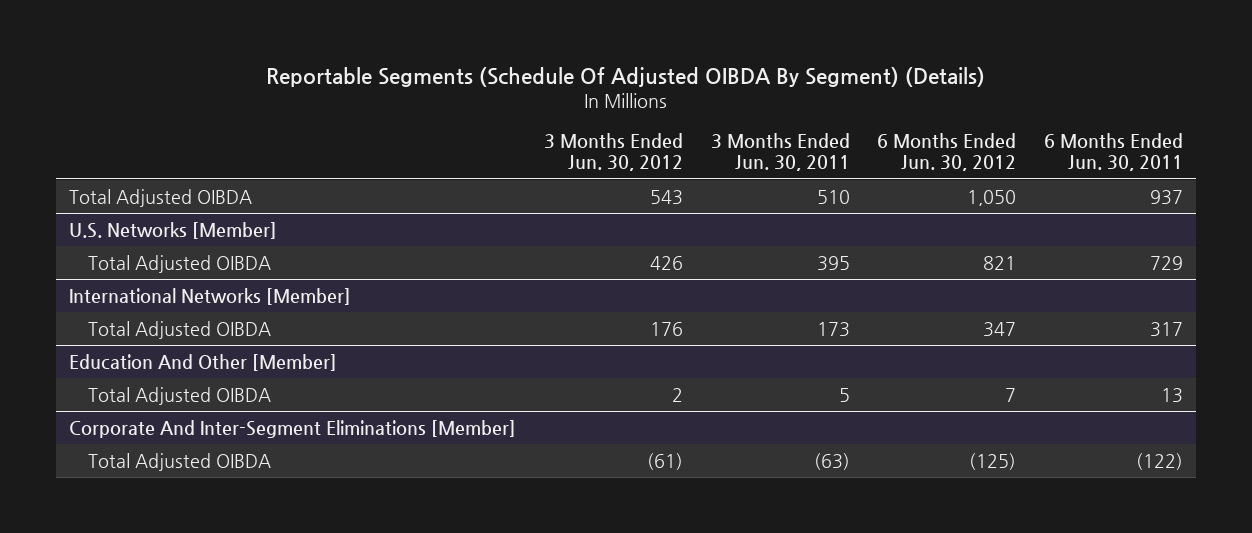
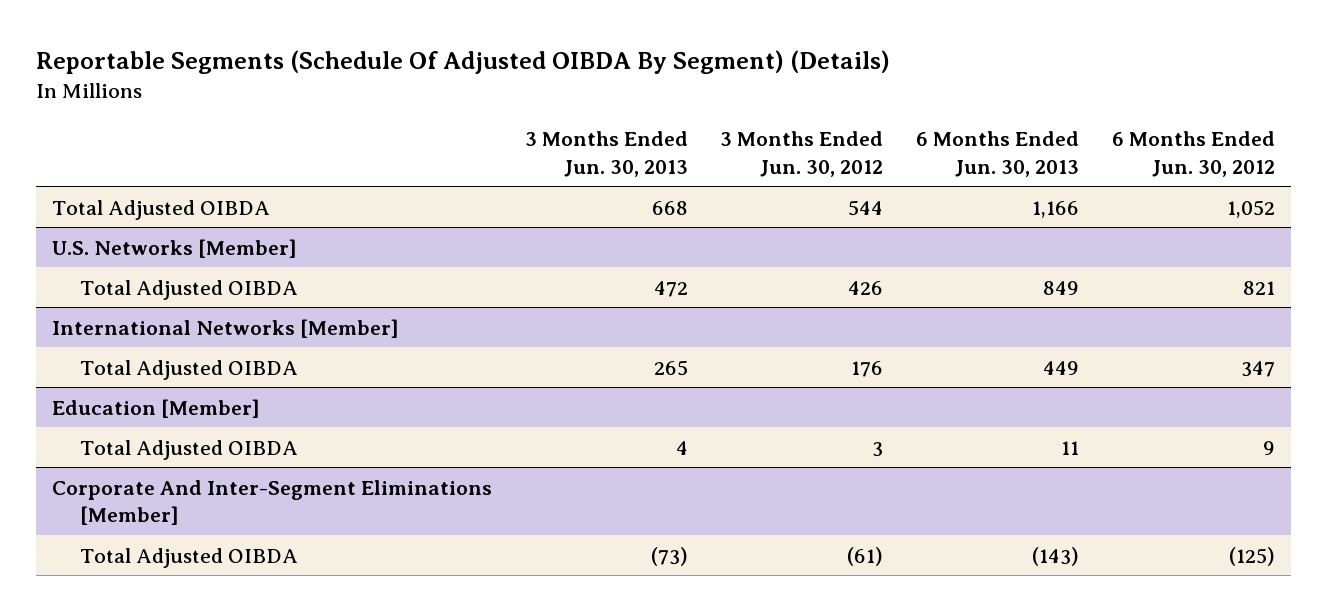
- | 3 Months Ended Jun. 30, 2012 | 3 Months Ended Jun. 30, 2011 | 6 Months Ended Jun. 30, 2012 | 6 Months Ended Jun. 30, 2011
+ | 3 Months Ended Jun. 30, 2013 | 3 Months Ended Jun. 30, 2012 | 6 Months Ended Jun. 30, 2013 | 6 Months Ended Jun. 30, 2012
- Total Adjusted OIBDA | 543 | 510 | 1,050 | 937
+ Total Adjusted OIBDA | 668 | 544 | 1,166 | 1,052
- Education And Other [Member]
- Total Adjusted OIBDA | 2 | 5 | 7 | 13
+ Education [Member]
+ Total Adjusted OIBDA | 4 | 3 | 11 | 9

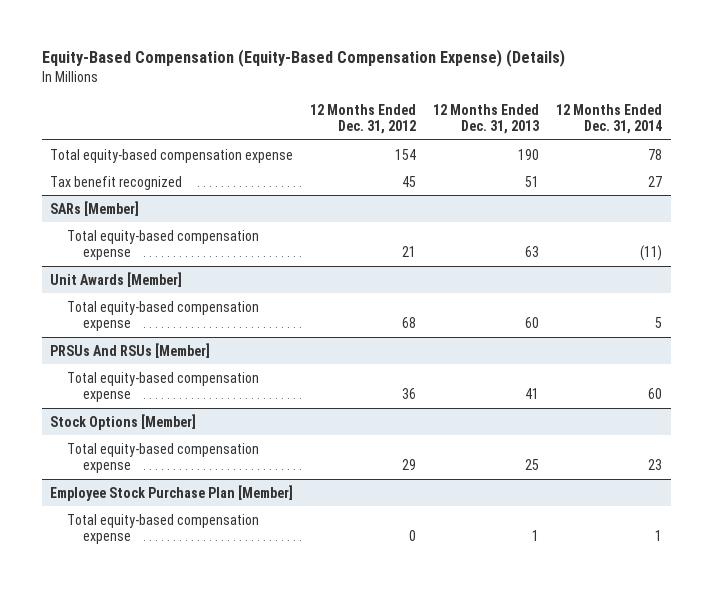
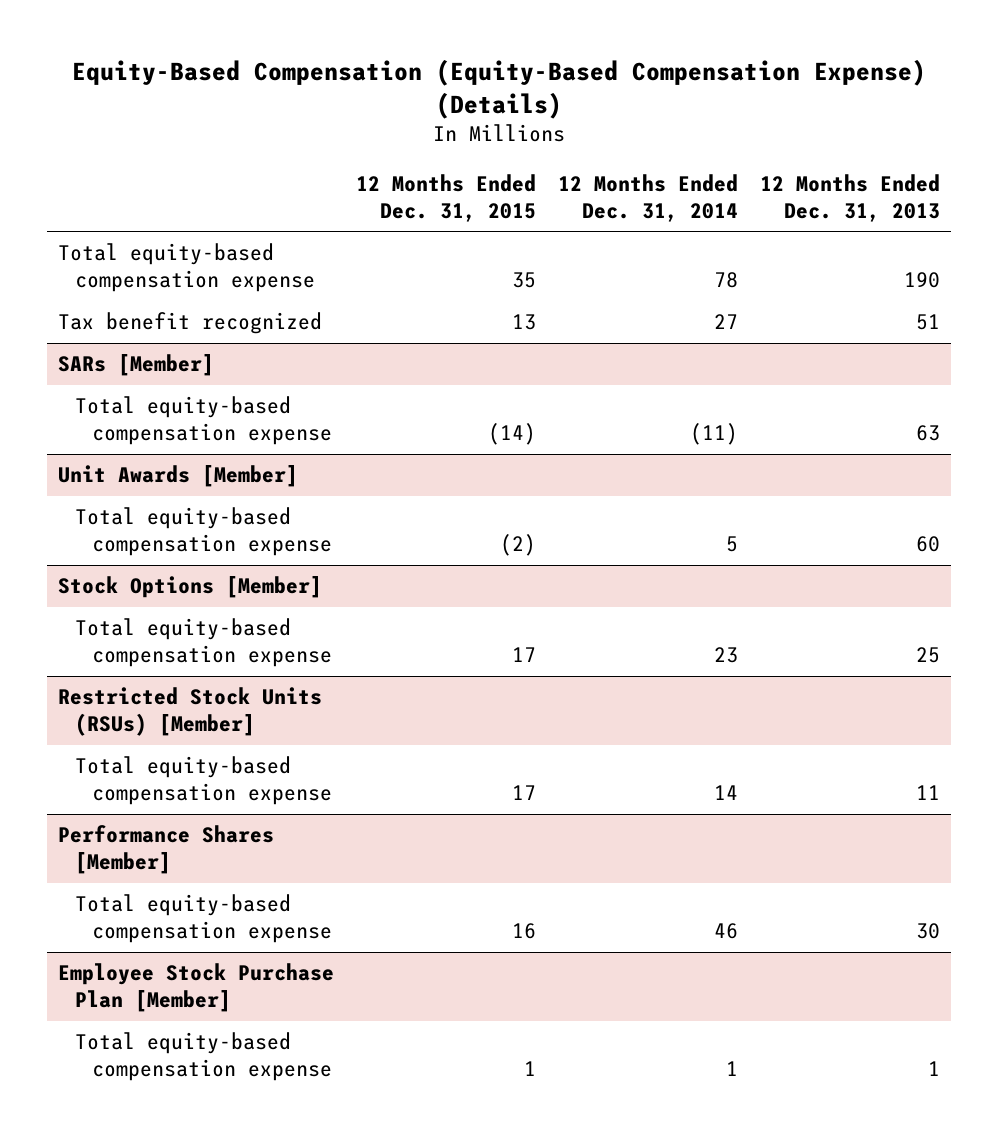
- | 12 Months Ended Dec. 31, 2012 | 12 Months Ended Dec. 31, 2013 | 12 Months Ended Dec. 31, 2014
+ | 12 Months Ended Dec. 31, 2015 | 12 Months Ended Dec. 31, 2014 | 12 Months Ended Dec. 31, 2013
- PRSUs And RSUs [Member]
- Total equity-based compensation expense | 36 | 41 | 60
+ Restricted Stock Units (RSUs) [Member]
+ Total equity-based compensation expense | 17 | 14 | 11
+ Performance Shares [Member]
+ Total equity-based compensation expense | 16 | 46 | 30

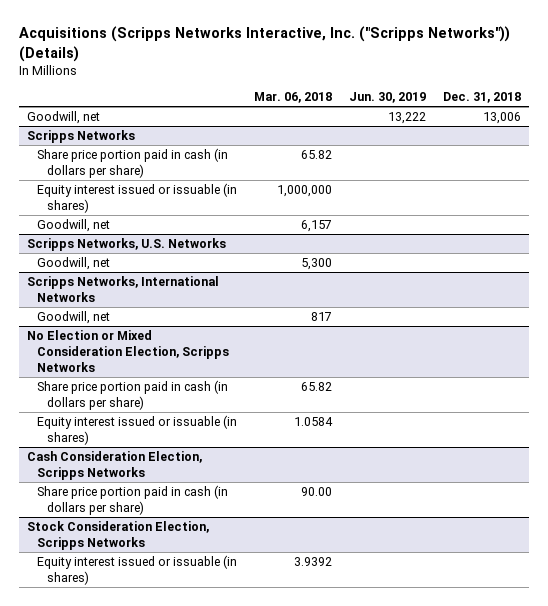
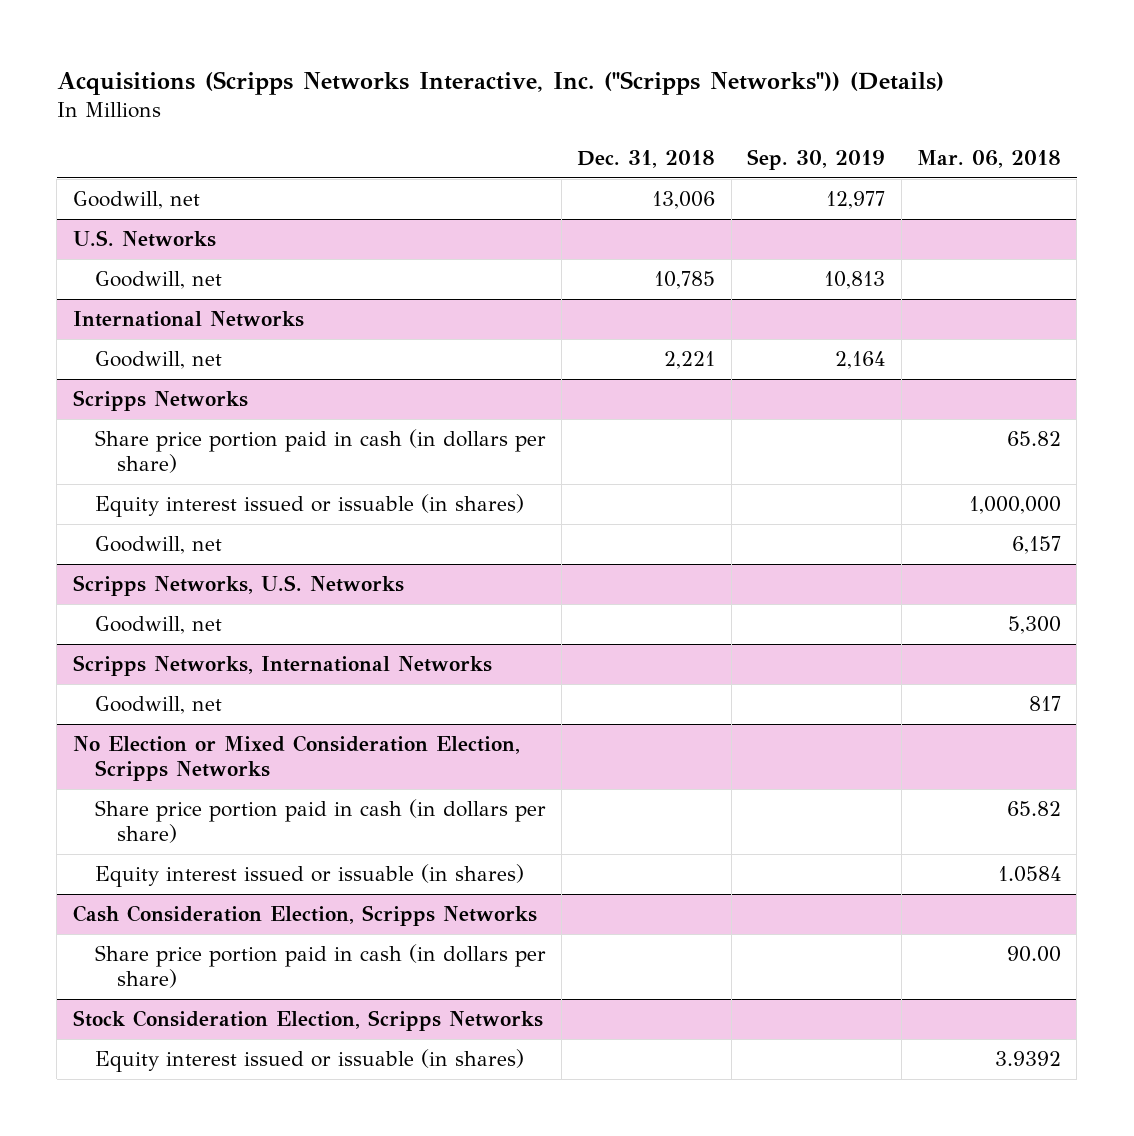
- | Mar. 06, 2018 | Jun. 30, 2019 | Dec. 31, 2018
+ | Dec. 31, 2018 | Sep. 30, 2019 | Mar. 06, 2018
+ U.S. Networks
+ Goodwill, net | 10,785 | 10,813 |
+ International Networks
+ Goodwill, net | 2,221 | 2,164 |

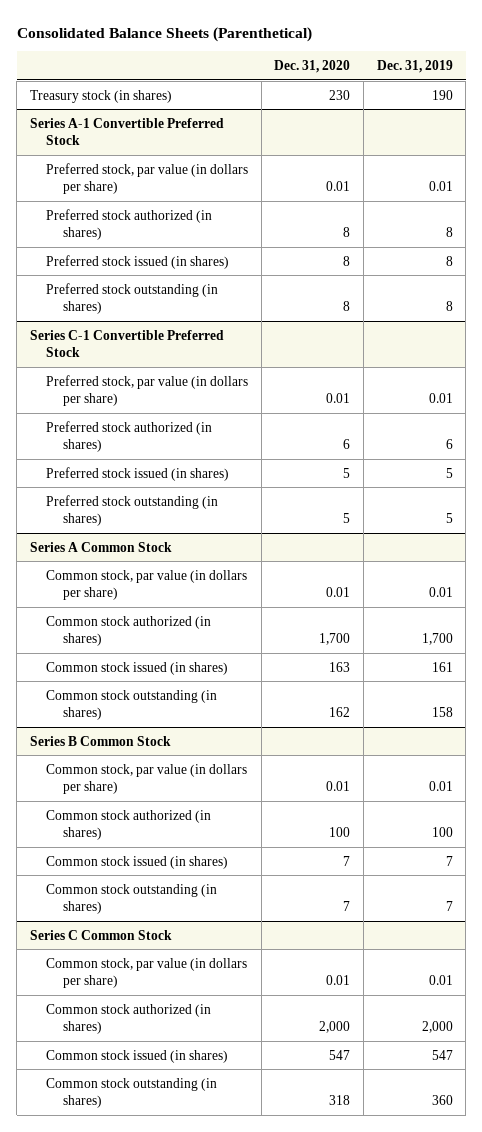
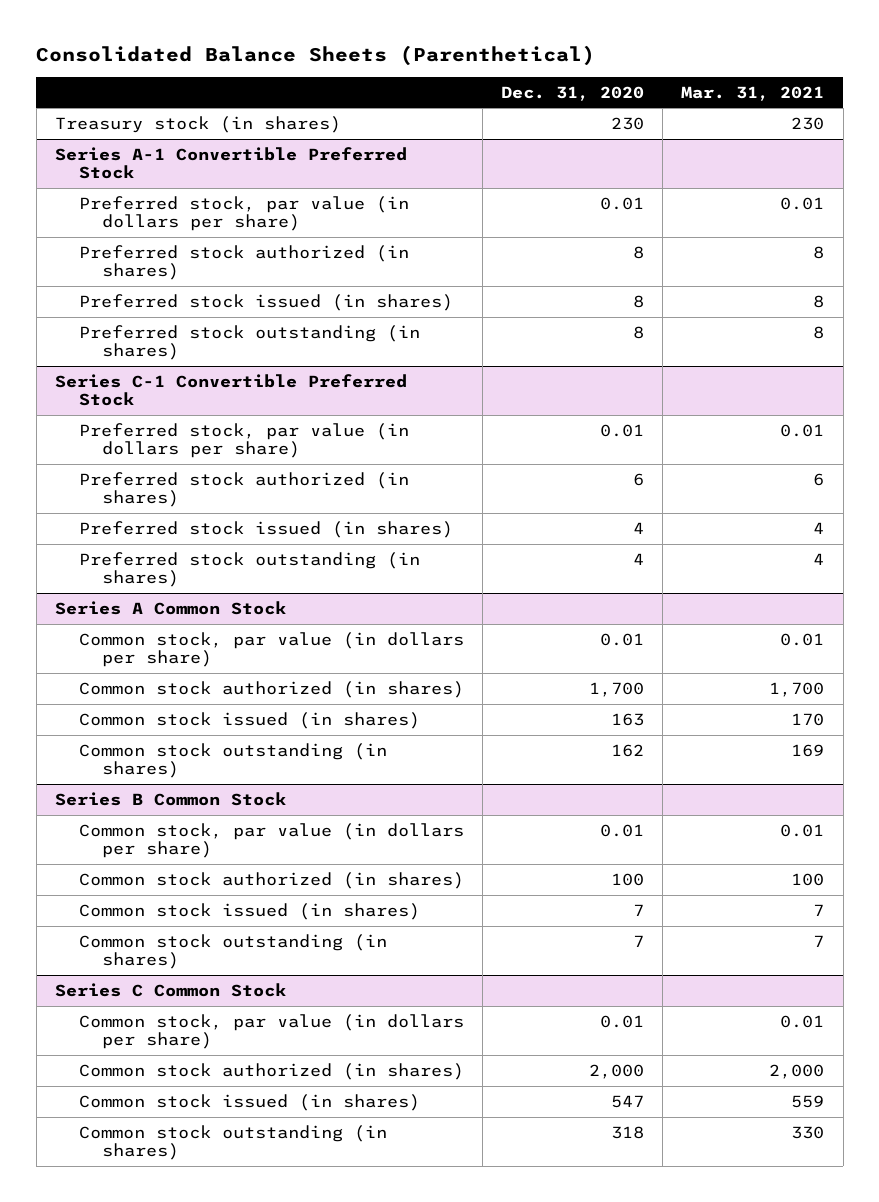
- | Dec. 31, 2020 | Dec. 31, 2019
+ | Dec. 31, 2020 | Mar. 31, 2021
@ Series C-1 Convertible Preferred Stock
- Preferred stock issued (in shares) | 5 | 5
- Preferred stock outstanding (in shares) | 5 | 5
+ Preferred stock issued (in shares) | 4 | 4
+ Preferred stock outstanding (in shares) | 4 | 4

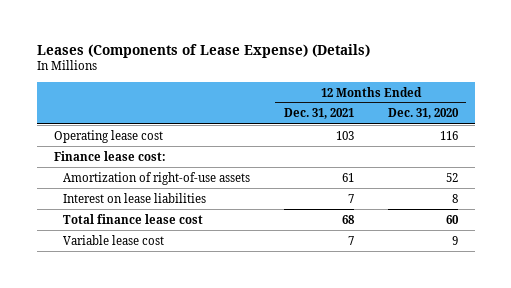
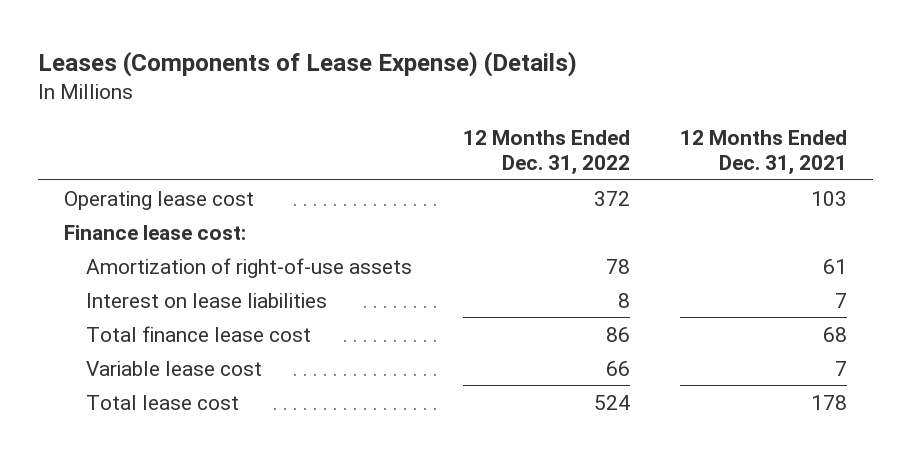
- | 12 Months Ended Dec. 31, 2021 | 12 Months Ended Dec. 31, 2020
+ | 12 Months Ended Dec. 31, 2022 | 12 Months Ended Dec. 31, 2021
+ Total lease cost | 524 | 178

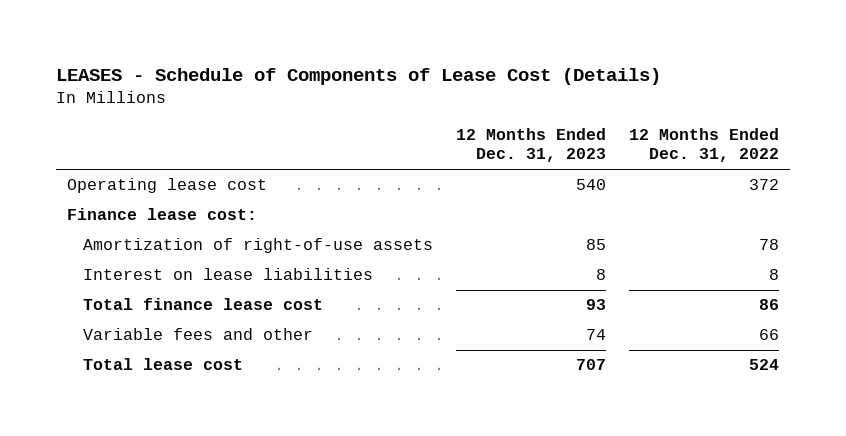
- Leases (Components of Lease Expense) (Details)
+ LEASES - Schedule of Components of Lease Cost (Details)
- | 12 Months Ended Dec. 31, 2022 | 12 Months Ended Dec. 31, 2021
+ | 12 Months Ended Dec. 31, 2023 | 12 Months Ended Dec. 31, 2022
- Variable lease cost | 66 | 7
+ Variable fees and other | 74 | 66

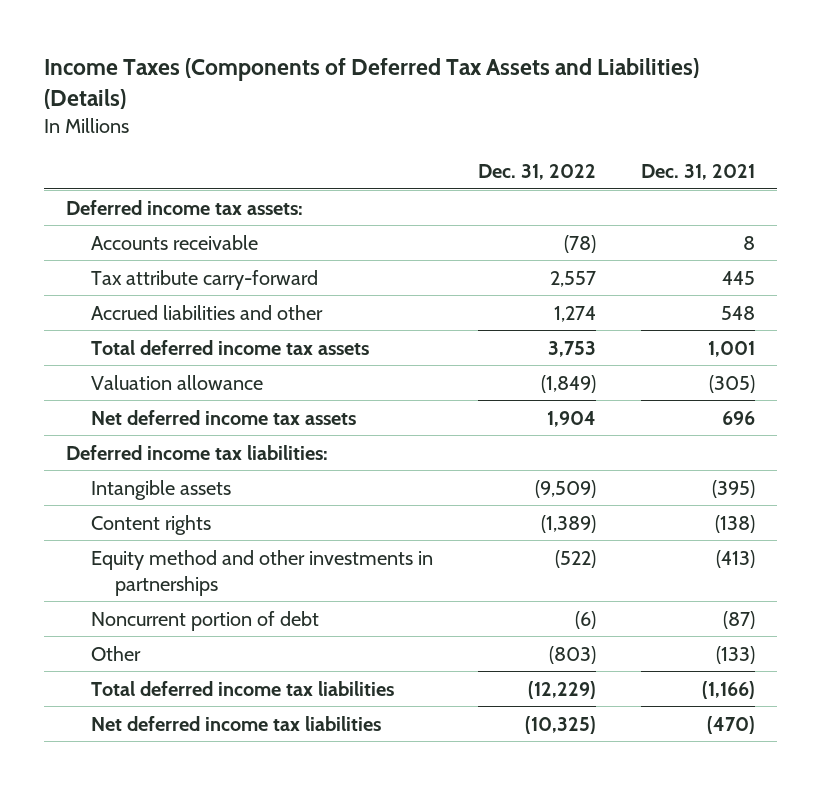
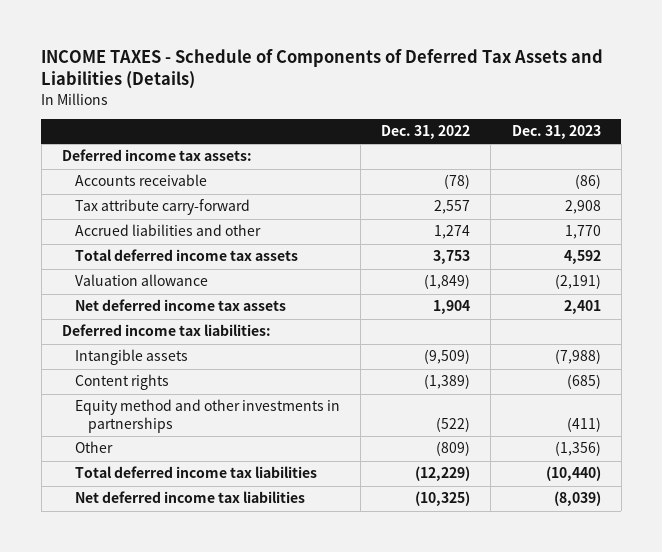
- Income Taxes (Components of Deferred Tax Assets and Liabilities) (Details)
+ INCOME TAXES - Schedule of Components of Deferred Tax Assets and Liabilities (Details)
- | Dec. 31, 2022 | Dec. 31, 2021
+ | Dec. 31, 2022 | Dec. 31, 2023
- Noncurrent portion of debt | (6) | (87)
- Other | (803) | (133)
+ Other | (809) | (1,356)

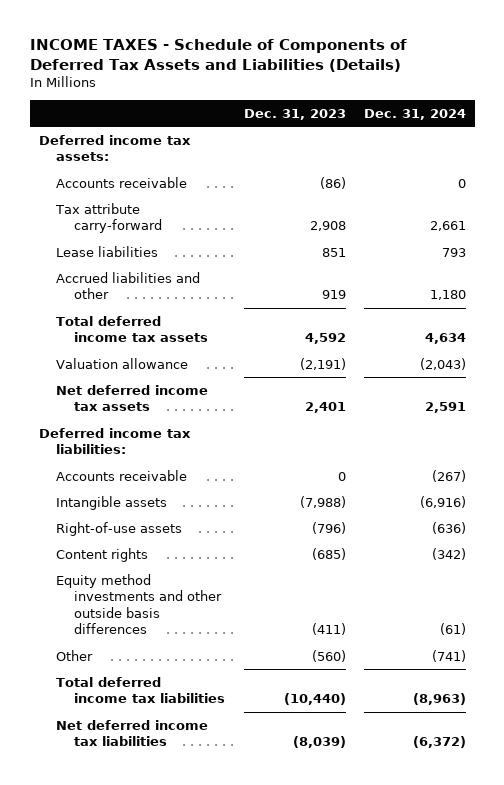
- | Dec. 31, 2022 | Dec. 31, 2023
+ | Dec. 31, 2023 | Dec. 31, 2024
- Accrued liabilities and other | 1,274 | 1,770
+ Lease liabilities | 851 | 793
+ Accrued liabilities and other | 919 | 1,180
+ Accounts receivable | 0 | (267)
+ Right-of-use assets | (796) | (636)
- Equity method and other investments in partnerships | (522) | (411)
- Other | (809) | (1,356)
+ Equity method investments and other outside basis differences | (411) | (61)
+ Other | (560) | (741)

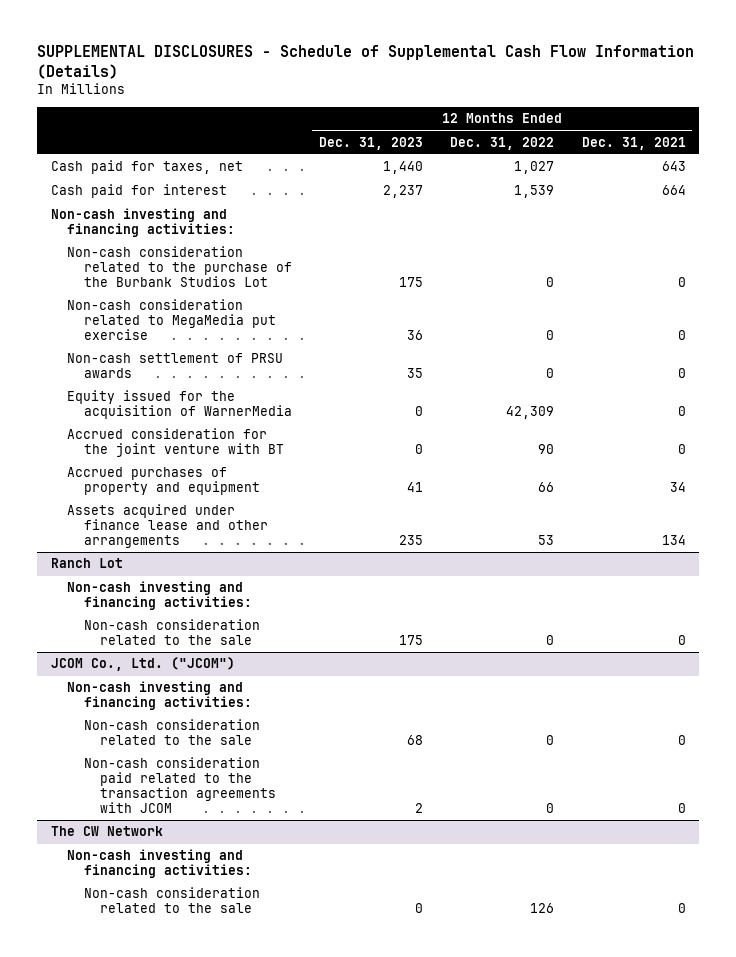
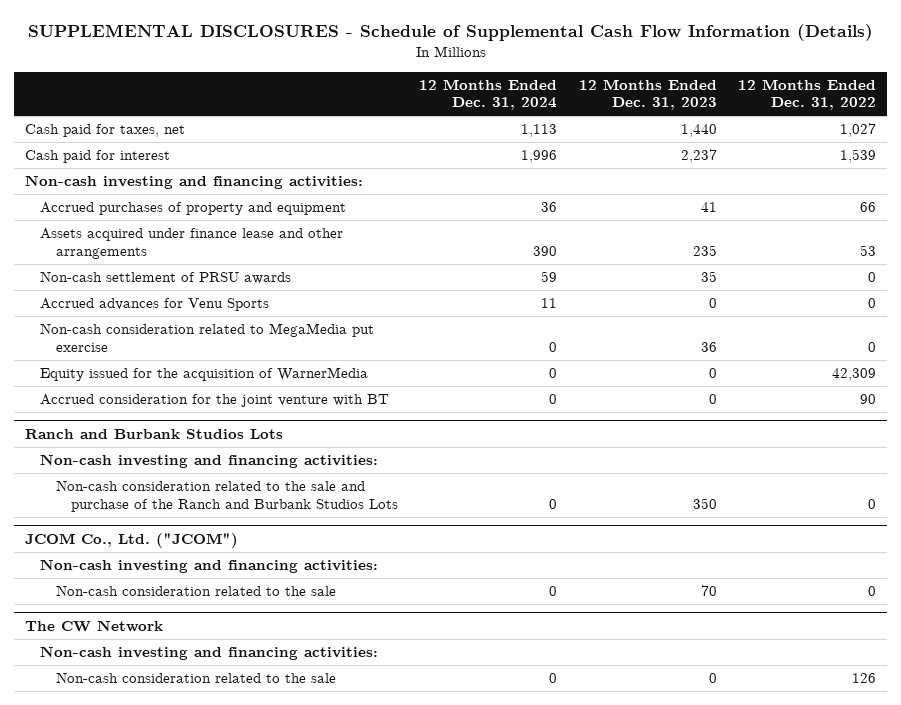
- | 12 Months Ended Dec. 31, 2023 | 12 Months Ended Dec. 31, 2022 | 12 Months Ended Dec. 31, 2021
+ | 12 Months Ended Dec. 31, 2024 | 12 Months Ended Dec. 31, 2023 | 12 Months Ended Dec. 31, 2022
- Non-cash consideration related to the purchase of the Burbank Studios Lot | 175 | 0 | 0
moved up: Accrued purchases of property and equipment | 36 | 41 | 66
moved up: Assets acquired under finance lease and other arrangements | 390 | 235 | 53
+ Accrued advances for Venu Sports | 11 | 0 | 0
moved down: Non-cash consideration related to MegaMedia put exercise | 0 | 36 | 0
- Ranch Lot
+ Ranch and Burbank Studios Lots
- Non-cash consideration related to the sale | 175 | 0 | 0
+ Non-cash consideration related to the sale and purchase of the Ranch and Burbank Studios Lots | 0 | 350 | 0
@ JCOM Co., Ltd. ("JCOM")
- Non-cash consideration related to the sale | 68 | 0 | 0
- Non-cash consideration paid related to the transaction agreements with JCOM | 2 | 0 | 0
+ Non-cash consideration related to the sale | 0 | 70 | 0

